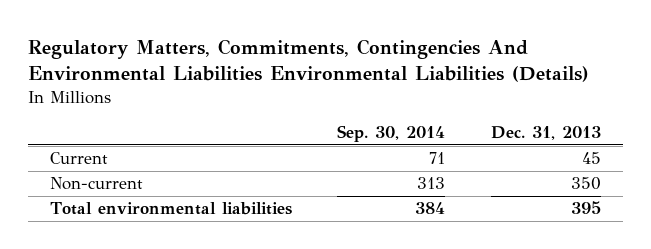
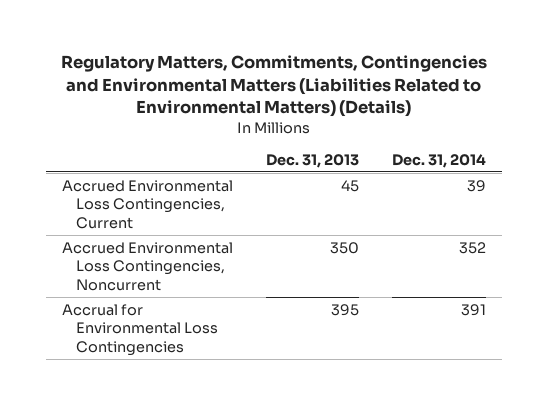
- Regulatory Matters, Commitments, Contingencies And Environmental Liabilities Environmental Liabilities (Details)
+ Regulatory Matters, Commitments, Contingencies and Environmental Matters (Liabilities Related to Environmental Matters) (Details)
- | Sep. 30, 2014 | Dec. 31, 2013
+ | Dec. 31, 2013 | Dec. 31, 2014
- Current | 71 | 45
- Non-current | 313 | 350
- Total environmental liabilities | 384 | 395
+ Accrued Environmental Loss Contingencies, Current | 45 | 39
+ Accrued Environmental Loss Contingencies, Noncurrent | 350 | 352
+ Accrual for Environmental Loss Contingencies | 395 | 391

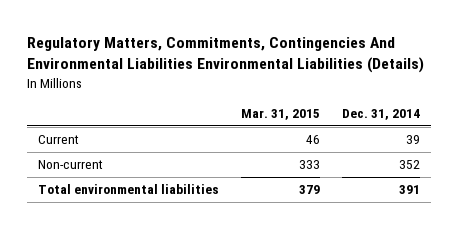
- Regulatory Matters, Commitments, Contingencies and Environmental Matters (Liabilities Related to Environmental Matters) (Details)
+ Regulatory Matters, Commitments, Contingencies And Environmental Liabilities Environmental Liabilities (Details)
- | Dec. 31, 2013 | Dec. 31, 2014
+ | Mar. 31, 2015 | Dec. 31, 2014
- Accrued Environmental Loss Contingencies, Current | 45 | 39
- Accrued Environmental Loss Contingencies, Noncurrent | 350 | 352
- Accrual for Environmental Loss Contingencies | 395 | 391
+ Current | 46 | 39
+ Non-current | 333 | 352
+ Total environmental liabilities | 379 | 391

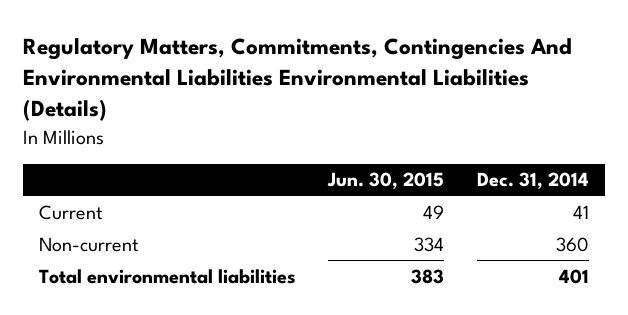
- | Mar. 31, 2015 | Dec. 31, 2014
+ | Jun. 30, 2015 | Dec. 31, 2014
- Current | 46 | 39
- Non-current | 333 | 352
- Total environmental liabilities | 379 | 391
+ Current | 49 | 41
+ Non-current | 334 | 360
+ Total environmental liabilities | 383 | 401

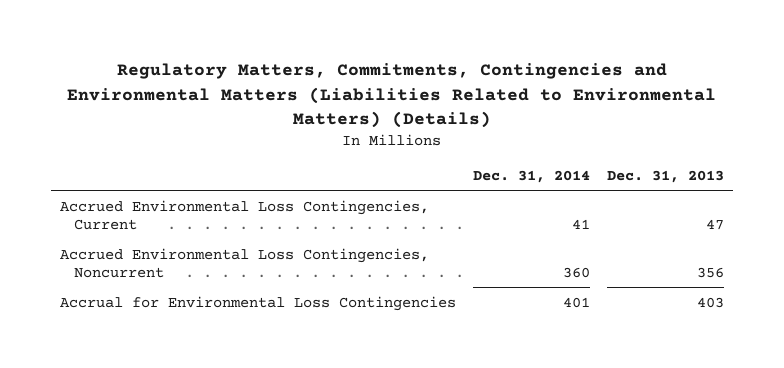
- Regulatory Matters, Commitments, Contingencies And Environmental Liabilities Environmental Liabilities (Details)
+ Regulatory Matters, Commitments, Contingencies and Environmental Matters (Liabilities Related to Environmental Matters) (Details)
- | Jun. 30, 2015 | Dec. 31, 2014
+ | Dec. 31, 2014 | Dec. 31, 2013
- Current | 49 | 41
- Non-current | 334 | 360
- Total environmental liabilities | 383 | 401
+ Accrued Environmental Loss Contingencies, Current | 41 | 47
+ Accrued Environmental Loss Contingencies, Noncurrent | 360 | 356
+ Accrual for Environmental Loss Contingencies | 401 | 403

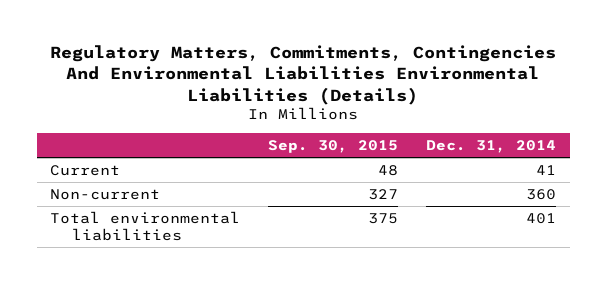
- Regulatory Matters, Commitments, Contingencies and Environmental Matters (Liabilities Related to Environmental Matters) (Details)
+ Regulatory Matters, Commitments, Contingencies And Environmental Liabilities Environmental Liabilities (Details)
- | Dec. 31, 2014 | Dec. 31, 2013
+ | Sep. 30, 2015 | Dec. 31, 2014
- Accrued Environmental Loss Contingencies, Current | 41 | 47
- Accrued Environmental Loss Contingencies, Noncurrent | 360 | 356
- Accrual for Environmental Loss Contingencies | 401 | 403
+ Current | 48 | 41
+ Non-current | 327 | 360
+ Total environmental liabilities | 375 | 401

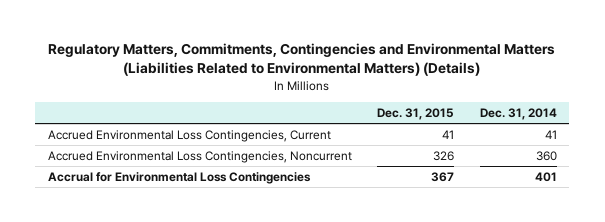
- Regulatory Matters, Commitments, Contingencies And Environmental Liabilities Environmental Liabilities (Details)
+ Regulatory Matters, Commitments, Contingencies and Environmental Matters (Liabilities Related to Environmental Matters) (Details)
- | Sep. 30, 2015 | Dec. 31, 2014
+ | Dec. 31, 2015 | Dec. 31, 2014
- Current | 48 | 41
- Non-current | 327 | 360
- Total environmental liabilities | 375 | 401
+ Accrued Environmental Loss Contingencies, Current | 41 | 41
+ Accrued Environmental Loss Contingencies, Noncurrent | 326 | 360
+ Accrual for Environmental Loss Contingencies | 367 | 401

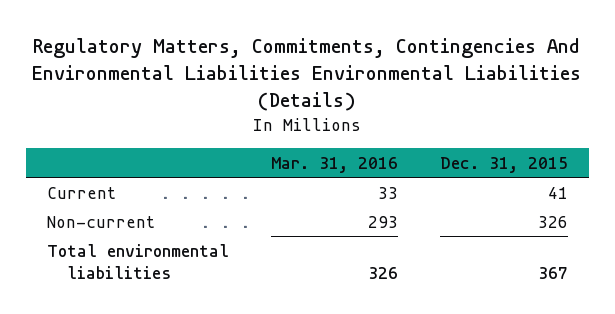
- Regulatory Matters, Commitments, Contingencies and Environmental Matters (Liabilities Related to Environmental Matters) (Details)
+ Regulatory Matters, Commitments, Contingencies And Environmental Liabilities Environmental Liabilities (Details)
- | Dec. 31, 2015 | Dec. 31, 2014
+ | Mar. 31, 2016 | Dec. 31, 2015
- Accrued Environmental Loss Contingencies, Current | 41 | 41
- Accrued Environmental Loss Contingencies, Noncurrent | 326 | 360
- Accrual for Environmental Loss Contingencies | 367 | 401
+ Current | 33 | 41
+ Non-current | 293 | 326
+ Total environmental liabilities | 326 | 367

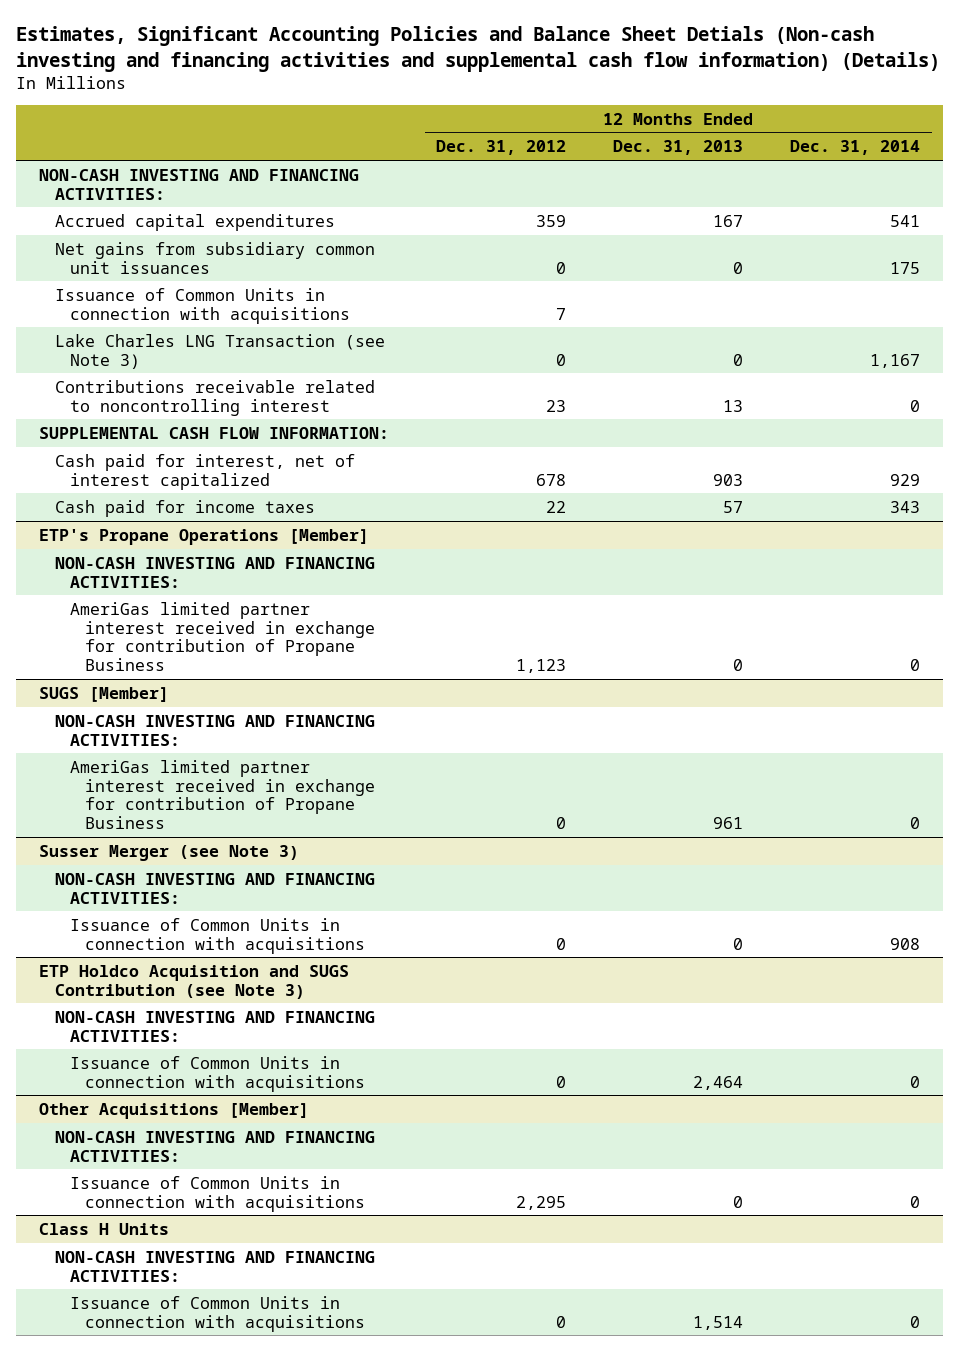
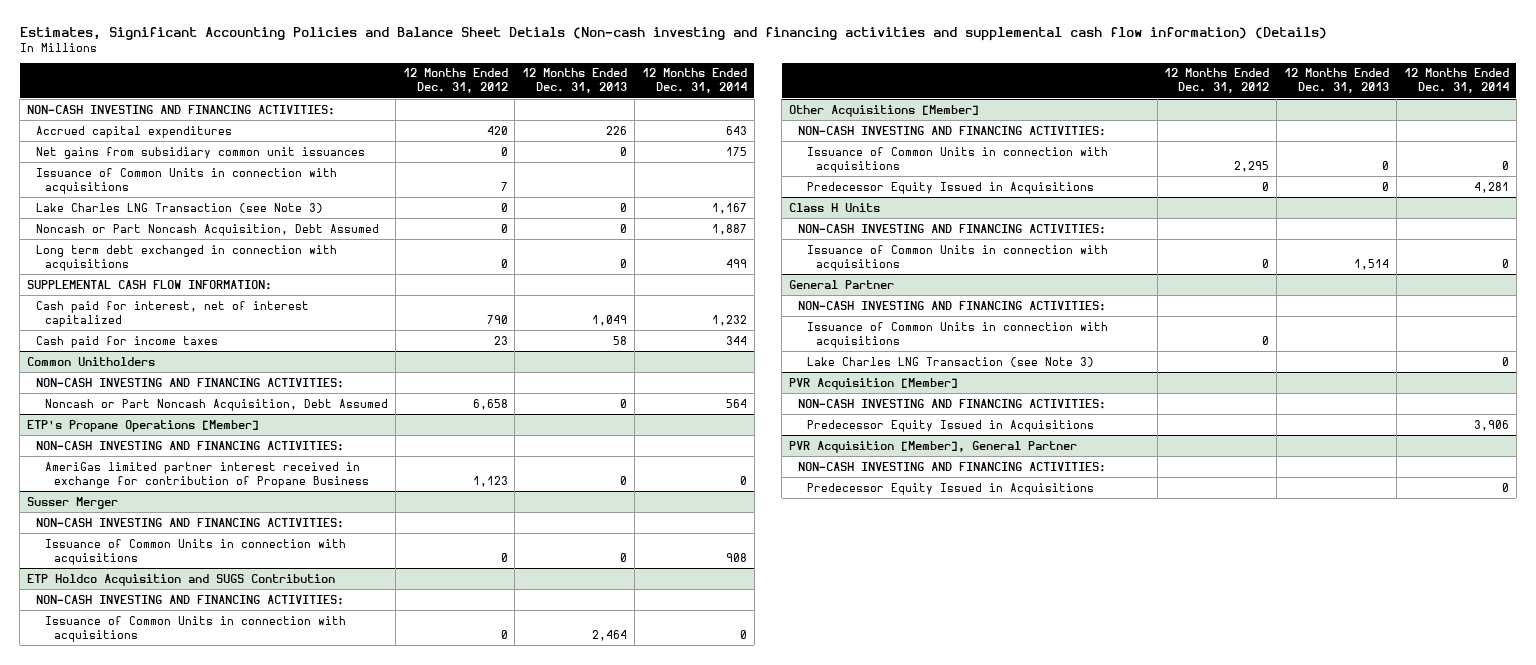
- Accrued capital expenditures | 359 | 167 | 541
+ Accrued capital expenditures | 420 | 226 | 643
- Contributions receivable related to noncontrolling interest | 23 | 13 | 0
+ Noncash or Part Noncash Acquisition, Debt Assumed | 0 | 0 | 1,887
+ Long term debt exchanged in connection with acquisitions | 0 | 0 | 499
- Cash paid for interest, net of interest capitalized | 678 | 903 | 929
- Cash paid for income taxes | 22 | 57 | 343
+ Cash paid for interest, net of interest capitalized | 790 | 1,049 | 1,232
+ Cash paid for income taxes | 23 | 58 | 344
+ Common Unitholders
+ NON-CASH INVESTING AND FINANCING ACTIVITIES:
+ Noncash or Part Noncash Acquisition, Debt Assumed | 6,658 | 0 | 564
- SUGS [Member]
- NON-CASH INVESTING AND FINANCING ACTIVITIES:
- AmeriGas limited partner interest received in exchange for contribution of Propane Business | 0 | 961 | 0
- Susser Merger (see Note 3)
+ Susser Merger
- ETP Holdco Acquisition and SUGS Contribution (see Note 3)
+ ETP Holdco Acquisition and SUGS Contribution
@ Other Acquisitions [Member]
+ Predecessor Equity Issued in Acquisitions | 0 | 0 | 4,281
+ General Partner
+ NON-CASH INVESTING AND FINANCING ACTIVITIES:
+ Issuance of Common Units in connection with acquisitions | 0 | |
+ Lake Charles LNG Transaction (see Note 3) | | | 0
+ PVR Acquisition [Member]
+ NON-CASH INVESTING AND FINANCING ACTIVITIES:
+ Predecessor Equity Issued in Acquisitions | | | 3,906
+ PVR Acquisition [Member], General Partner
+ NON-CASH INVESTING AND FINANCING ACTIVITIES:
+ Predecessor Equity Issued in Acquisitions | | | 0

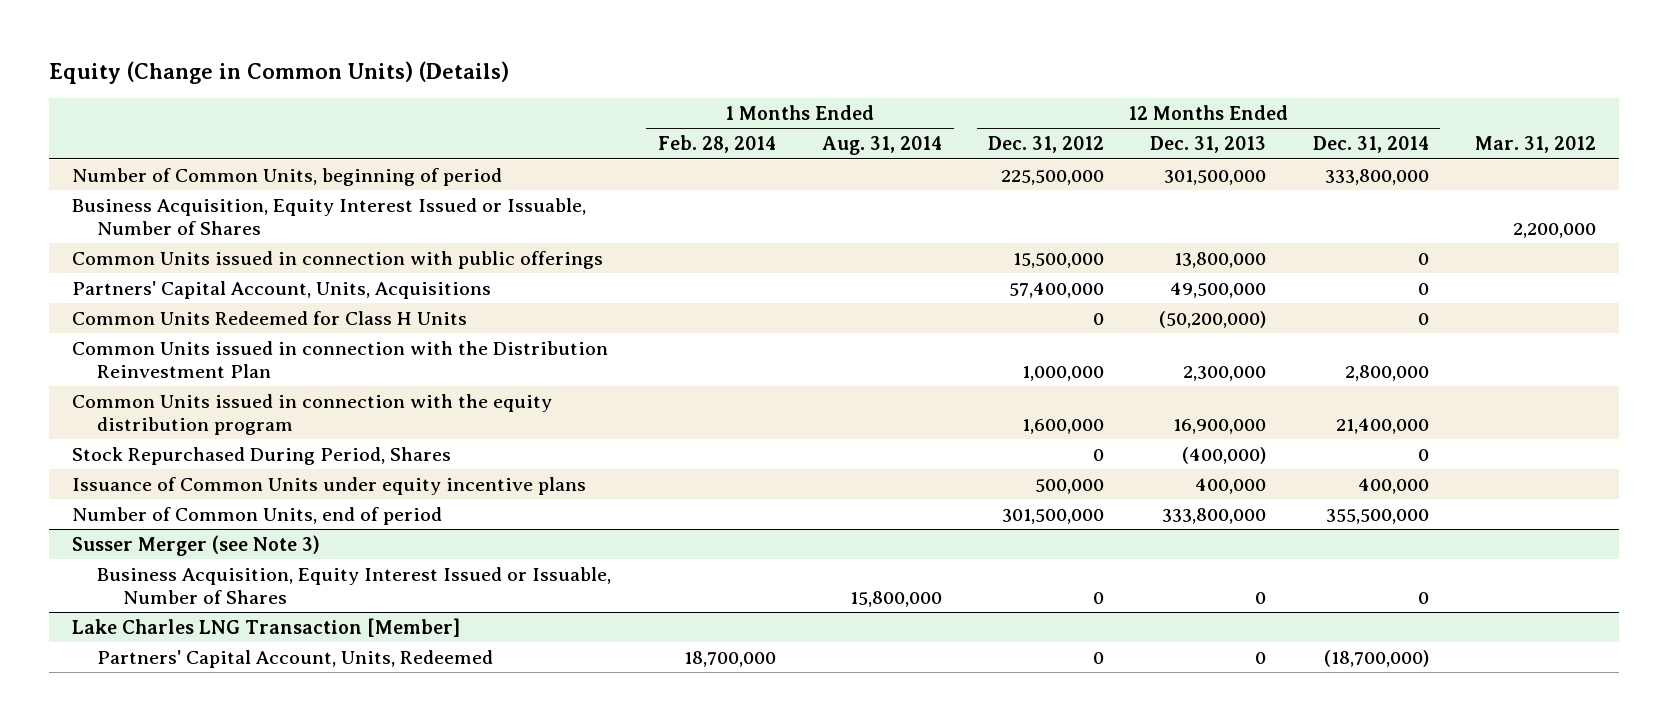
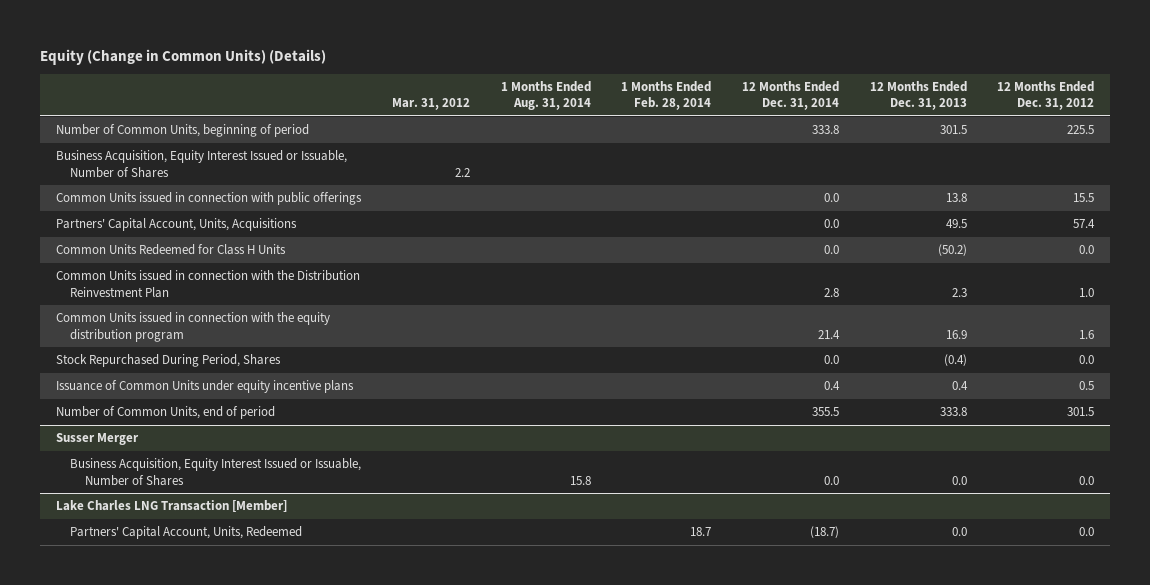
- | 1 Months Ended Feb. 28, 2014 | 1 Months Ended Aug. 31, 2014 | 12 Months Ended Dec. 31, 2012 | 12 Months Ended Dec. 31, 2013 | 12 Months Ended Dec. 31, 2014 | Mar. 31, 2012
+ | Mar. 31, 2012 | 1 Months Ended Aug. 31, 2014 | 1 Months Ended Feb. 28, 2014 | 12 Months Ended Dec. 31, 2014 | 12 Months Ended Dec. 31, 2013 | 12 Months Ended Dec. 31, 2012
- Number of Common Units, beginning of period | | | 225,500,000 | 301,500,000 | 333,800,000 |
- Business Acquisition, Equity Interest Issued or Issuable, Number of Shares | | | | | | 2,200,000
- Common Units issued in connection with public offerings | | | 15,500,000 | 13,800,000 | 0 |
- Partners' Capital Account, Units, Acquisitions | | | 57,400,000 | 49,500,000 | 0 |
- Common Units Redeemed for Class H Units | | | 0 | (50,200,000) | 0 |
- Common Units issued in connection with the Distribution Reinvestment Plan | | | 1,000,000 | 2,300,000 | 2,800,000 |
- Common Units issued in connection with the equity distribution program | | | 1,600,000 | 16,900,000 | 21,400,000 |
- Stock Repurchased During Period, Shares | | | 0 | (400,000) | 0 |
- Issuance of Common Units under equity incentive plans | | | 500,000 | 400,000 | 400,000 |
- Number of Common Units, end of period | | | 301,500,000 | 333,800,000 | 355,500,000 |
- Susser Merger (see Note 3)
- Business Acquisition, Equity Interest Issued or Issuable, Number of Shares | | 15,800,000 | 0 | 0 | 0 |
+ Number of Common Units, beginning of period | | | | 333.8 | 301.5 | 225.5
+ Business Acquisition, Equity Interest Issued or Issuable, Number of Shares | 2.2 | | | | |
+ Common Units issued in connection with public offerings | | | | 0.0 | 13.8 | 15.5
+ Partners' Capital Account, Units, Acquisitions | | | | 0.0 | 49.5 | 57.4
+ Common Units Redeemed for Class H Units | | | | 0.0 | (50.2) | 0.0
+ Common Units issued in connection with the Distribution Reinvestment Plan | | | | 2.8 | 2.3 | 1.0
+ Common Units issued in connection with the equity distribution program | | | | 21.4 | 16.9 | 1.6
+ Stock Repurchased During Period, Shares | | | | 0.0 | (0.4) | 0.0
+ Issuance of Common Units under equity incentive plans | | | | 0.4 | 0.4 | 0.5
+ Number of Common Units, end of period | | | | 355.5 | 333.8 | 301.5
+ Susser Merger
+ Business Acquisition, Equity Interest Issued or Issuable, Number of Shares | | 15.8 | | 0.0 | 0.0 | 0.0
@ Lake Charles LNG Transaction [Member]
- Partners' Capital Account, Units, Redeemed | 18,700,000 | | 0 | 0 | (18,700,000) |
+ Partners' Capital Account, Units, Redeemed | | | 18.7 | (18.7) | 0.0 | 0.0

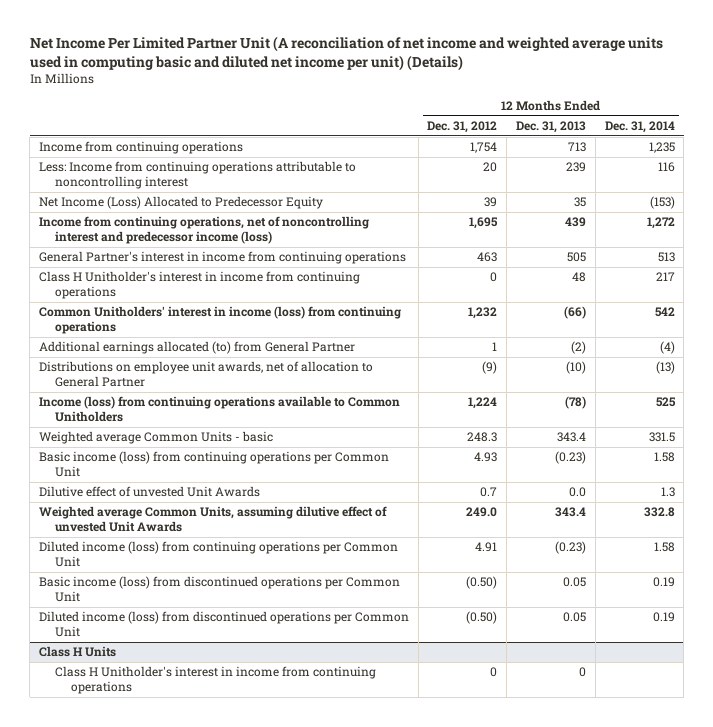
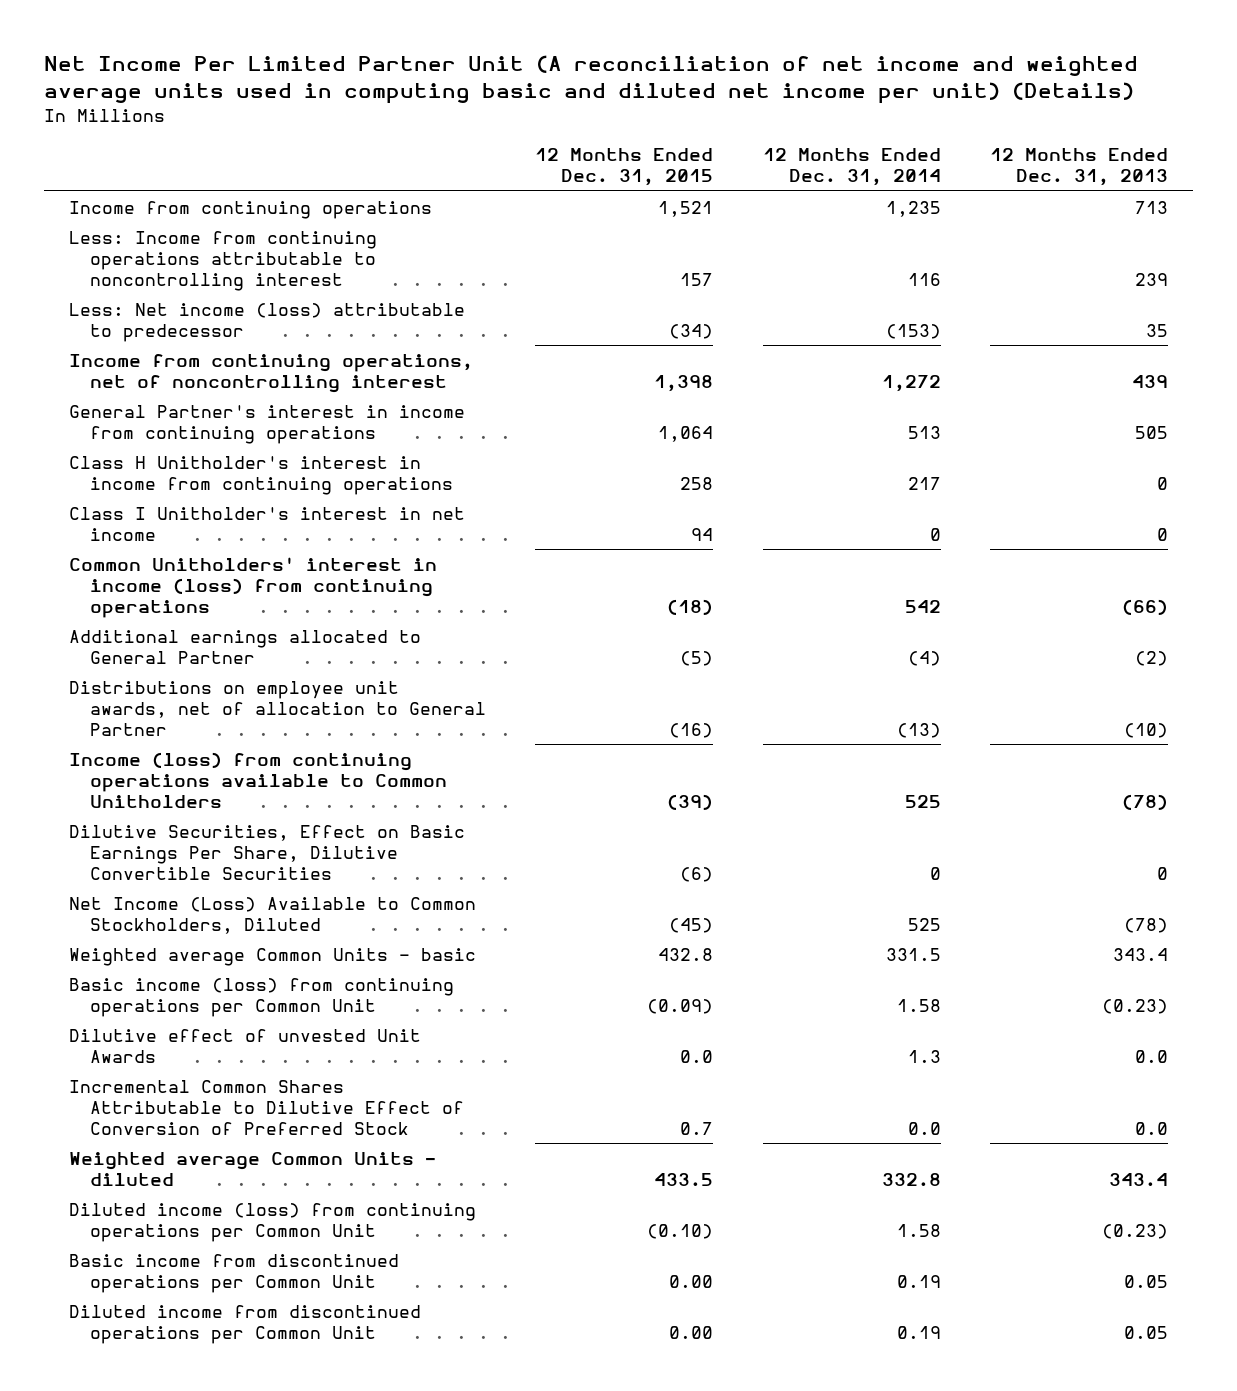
- | 12 Months Ended Dec. 31, 2012 | 12 Months Ended Dec. 31, 2013 | 12 Months Ended Dec. 31, 2014
+ | 12 Months Ended Dec. 31, 2015 | 12 Months Ended Dec. 31, 2014 | 12 Months Ended Dec. 31, 2013
- Net Income (Loss) Allocated to Predecessor Equity | 39 | 35 | (153)
- Income from continuing operations, net of noncontrolling interest and predecessor income (loss) | 1,695 | 439 | 1,272
+ Less: Net income (loss) attributable to predecessor | (34) | (153) | 35
+ Income from continuing operations, net of noncontrolling interest | 1,398 | 1,272 | 439
- Class H Unitholder's interest in income from continuing operations | 0 | 48 | 217
+ Class H Unitholder's interest in income from continuing operations | 258 | 217 | 0
+ Class I Unitholder's interest in net income | 94 | 0 | 0
- Additional earnings allocated (to) from General Partner | 1 | (2) | (4)
+ Additional earnings allocated to General Partner | (5) | (4) | (2)
+ Dilutive Securities, Effect on Basic Earnings Per Share, Dilutive Convertible Securities | (6) | 0 | 0
+ Net Income (Loss) Available to Common Stockholders, Diluted | (45) | 525 | (78)
- Weighted average Common Units, assuming dilutive effect of unvested Unit Awards | 249.0 | 343.4 | 332.8
+ Incremental Common Shares Attributable to Dilutive Effect of Conversion of Preferred Stock | 0.7 | 0.0 | 0.0
+ Weighted average Common Units - diluted | 433.5 | 332.8 | 343.4
- Basic income (loss) from discontinued operations per Common Unit | (0.50) | 0.05 | 0.19
- Diluted income (loss) from discontinued operations per Common Unit | (0.50) | 0.05 | 0.19
- Class H Units
- Class H Unitholder's interest in income from continuing operations | 0 | 0 |
+ Basic income from discontinued operations per Common Unit | 0.00 | 0.19 | 0.05
+ Diluted income from discontinued operations per Common Unit | 0.00 | 0.19 | 0.05

